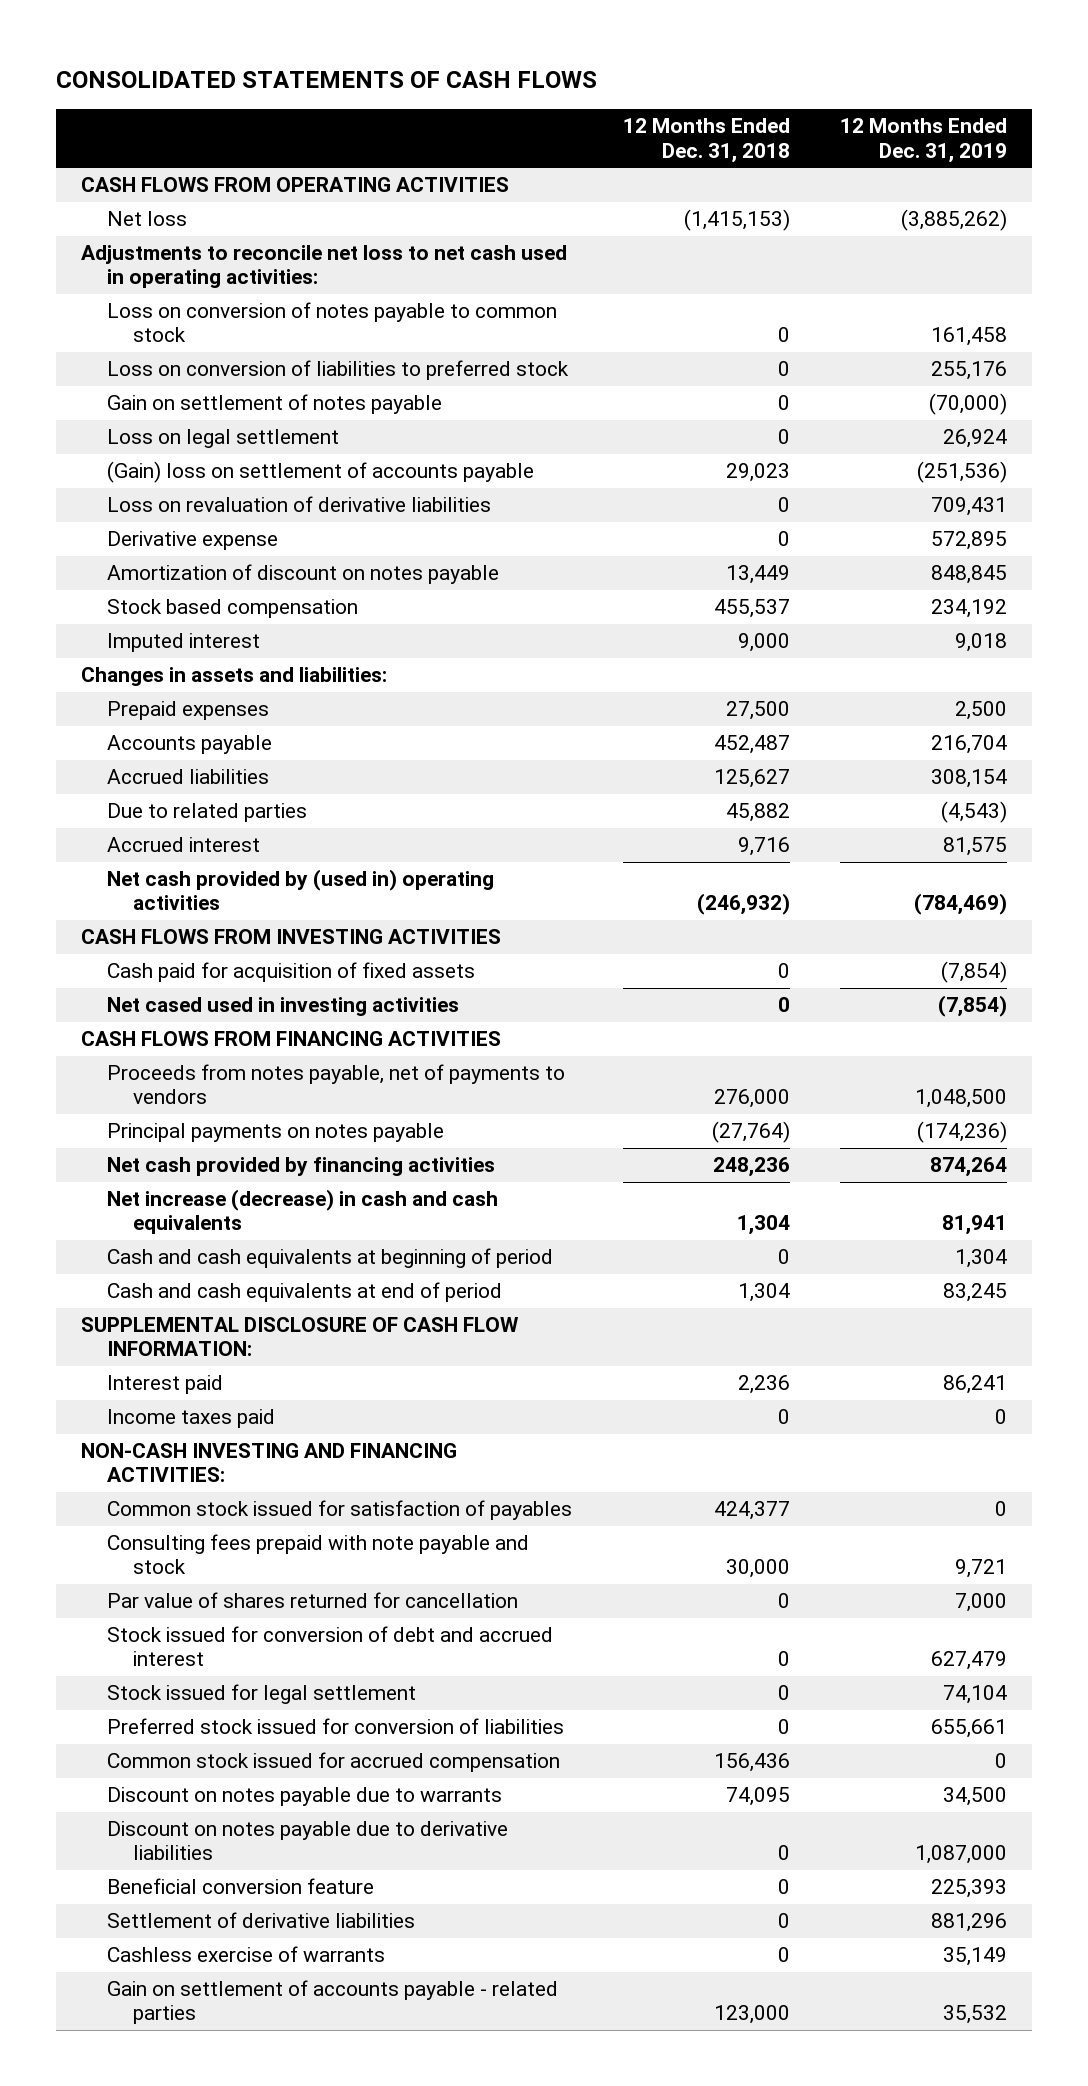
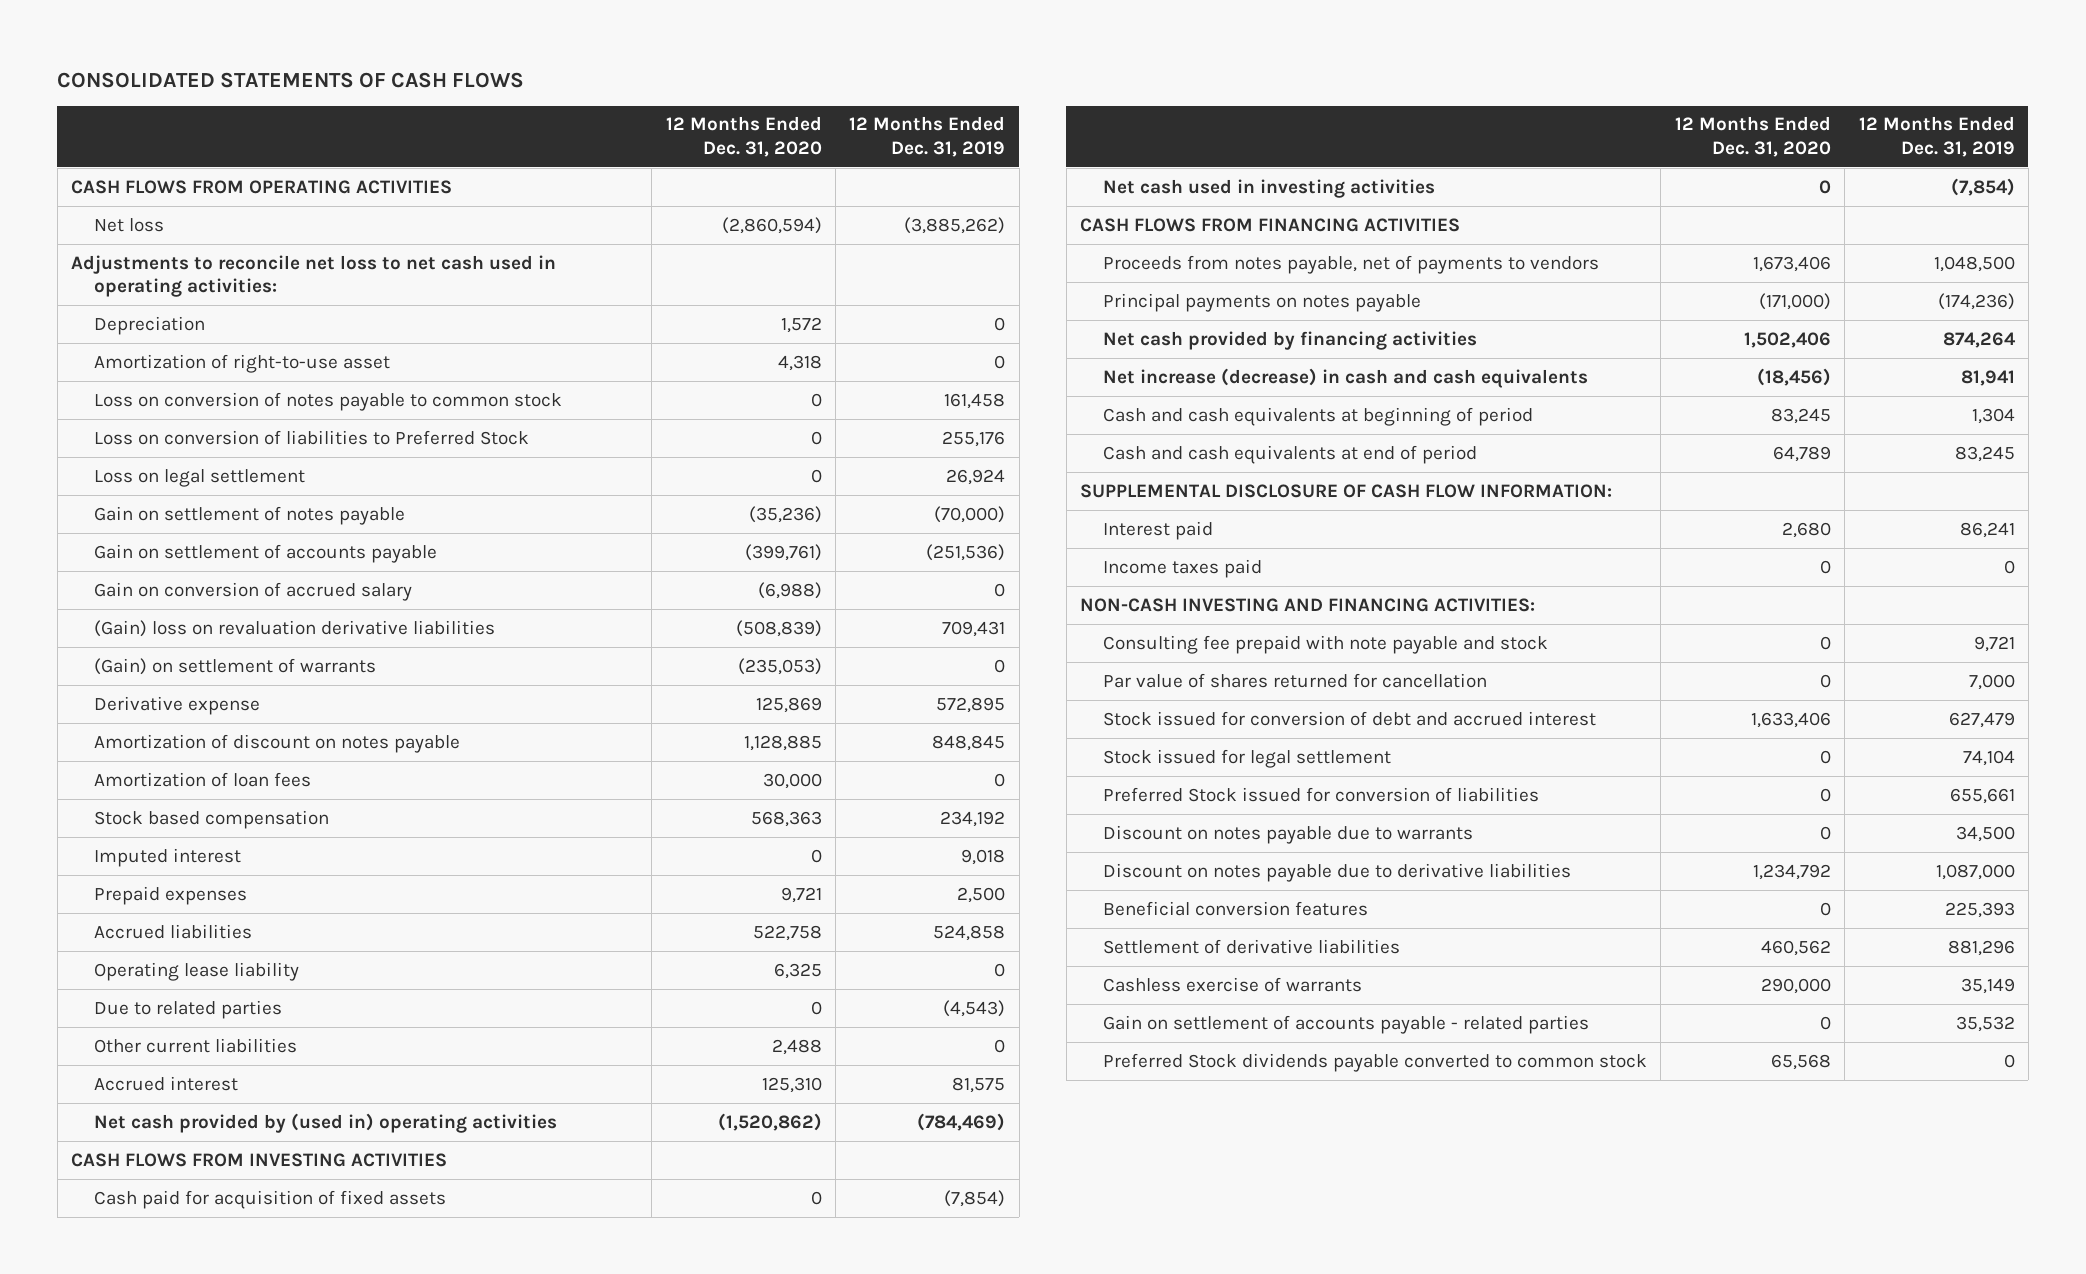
- | 12 Months Ended Dec. 31, 2018 | 12 Months Ended Dec. 31, 2019
+ | 12 Months Ended Dec. 31, 2020 | 12 Months Ended Dec. 31, 2019
+ Depreciation | 1,572 | 0
+ Amortization of right-to-use asset | 4,318 | 0
- Loss on conversion of liabilities to preferred stock | 0 | 255,176
+ Loss on conversion of liabilities to Preferred Stock | 0 | 255,176
- (Gain) loss on settlement of accounts payable | 29,023 | (251,536)
- Loss on revaluation of derivative liabilities | 0 | 709,431
moved down: Gain on settlement of notes payable | (35,236) | (70,000)
+ Gain on settlement of accounts payable | (399,761) | (251,536)
+ Gain on conversion of accrued salary | (6,988) | 0
+ (Gain) loss on revaluation derivative liabilities | (508,839) | 709,431
+ (Gain) on settlement of warrants | (235,053) | 0
+ Amortization of loan fees | 30,000 | 0
- Changes in assets and liabilities:
- Accounts payable | 452,487 | 216,704
- Accrued liabilities | 125,627 | 308,154
+ Accrued liabilities | 522,758 | 524,858
+ Operating lease liability | 6,325 | 0
+ Other current liabilities | 2,488 | 0
- Net cased used in investing activities | 0 | (7,854)
+ Net cash used in investing activities | 0 | (7,854)
- Common stock issued for satisfaction of payables | 424,377 | 0
- Consulting fees prepaid with note payable and stock | 30,000 | 9,721
+ Consulting fee prepaid with note payable and stock | 0 | 9,721
- Preferred stock issued for conversion of liabilities | 0 | 655,661
- Common stock issued for accrued compensation | 156,436 | 0
+ Preferred Stock issued for conversion of liabilities | 0 | 655,661
- Beneficial conversion feature | 0 | 225,393
+ Beneficial conversion features | 0 | 225,393
+ Preferred Stock dividends payable converted to common stock | 65,568 | 0

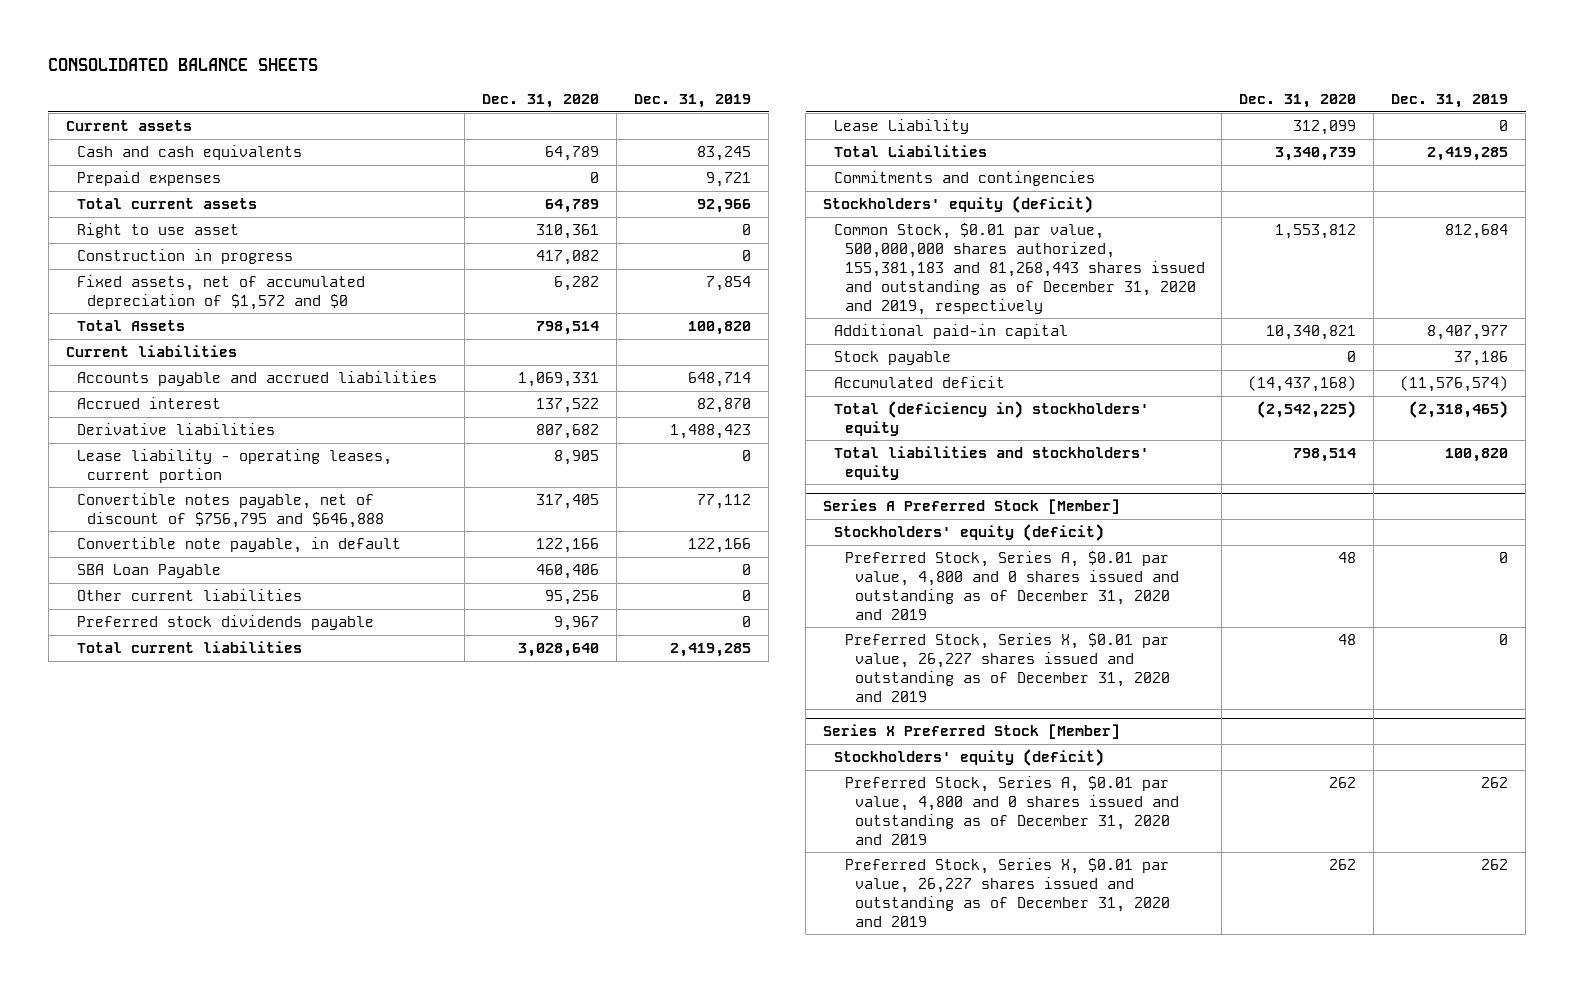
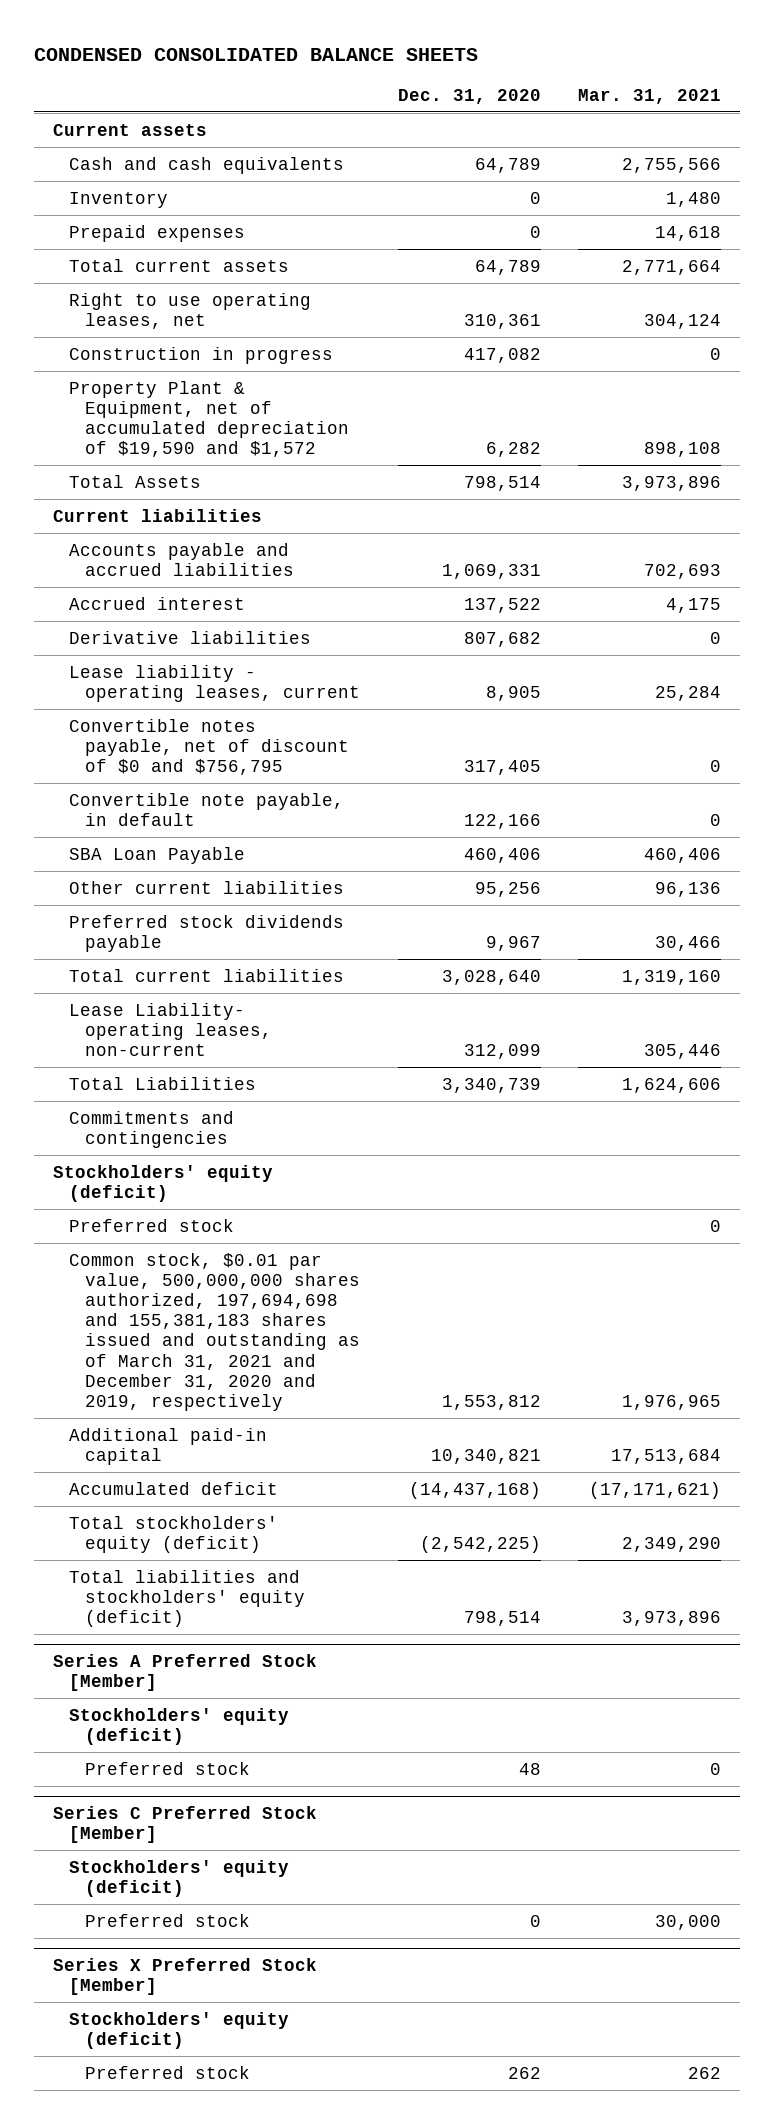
- CONSOLIDATED BALANCE SHEETS
+ CONDENSED CONSOLIDATED BALANCE SHEETS
- | Dec. 31, 2020 | Dec. 31, 2019
+ | Dec. 31, 2020 | Mar. 31, 2021
+ Inventory | 0 | 1,480
- Right to use asset | 310,361 | 0
+ Right to use operating leases, net | 310,361 | 304,124
- Fixed assets, net of accumulated depreciation of $1,572 and $0 | 6,282 | 7,854
+ Property Plant & Equipment, net of accumulated depreciation of $19,590 and $1,572 | 6,282 | 898,108
- Lease liability - operating leases, current portion | 8,905 | 0
- Convertible notes payable, net of discount of $756,795 and $646,888 | 317,405 | 77,112
+ Lease liability - operating leases, current | 8,905 | 25,284
+ Convertible notes payable, net of discount of $0 and $756,795 | 317,405 | 0
- Lease Liability | 312,099 | 0
+ Lease Liability- operating leases, non-current | 312,099 | 305,446
- Common Stock, $0.01 par value, 500,000,000 shares authorized, 155,381,183 and 81,268,443 shares issued and outstanding as of December 31, 2020 and 2019, respectively | 1,553,812 | 812,684
+ Preferred stock | | 0
+ Common stock, $0.01 par value, 500,000,000 shares authorized, 197,694,698 and 155,381,183 shares issued and outstanding as of March 31, 2021 and December 31, 2020 and 2019, respectively | 1,553,812 | 1,976,965
- Stock payable | 0 | 37,186
- Total (deficiency in) stockholders' equity | (2,542,225) | (2,318,465)
- Total liabilities and stockholders' equity | 798,514 | 100,820
+ Total stockholders' equity (deficit) | (2,542,225) | 2,349,290
+ Total liabilities and stockholders' equity (deficit) | 798,514 | 3,973,896
@ Series A Preferred Stock [Member]
- Preferred Stock, Series A, $0.01 par value, 4,800 and 0 shares issued and outstanding as of December 31, 2020 and 2019 | 48 | 0
- Preferred Stock, Series X, $0.01 par value, 26,227 shares issued and outstanding as of December 31, 2020 and 2019 | 48 | 0
+ Preferred stock | 48 | 0
+ Series C Preferred Stock [Member]
+ Stockholders' equity (deficit)
+ Preferred stock | 0 | 30,000
@ Series X Preferred Stock [Member]
- Preferred Stock, Series A, $0.01 par value, 4,800 and 0 shares issued and outstanding as of December 31, 2020 and 2019 | 262 | 262
- Preferred Stock, Series X, $0.01 par value, 26,227 shares issued and outstanding as of December 31, 2020 and 2019 | 262 | 262
+ Preferred stock | 262 | 262

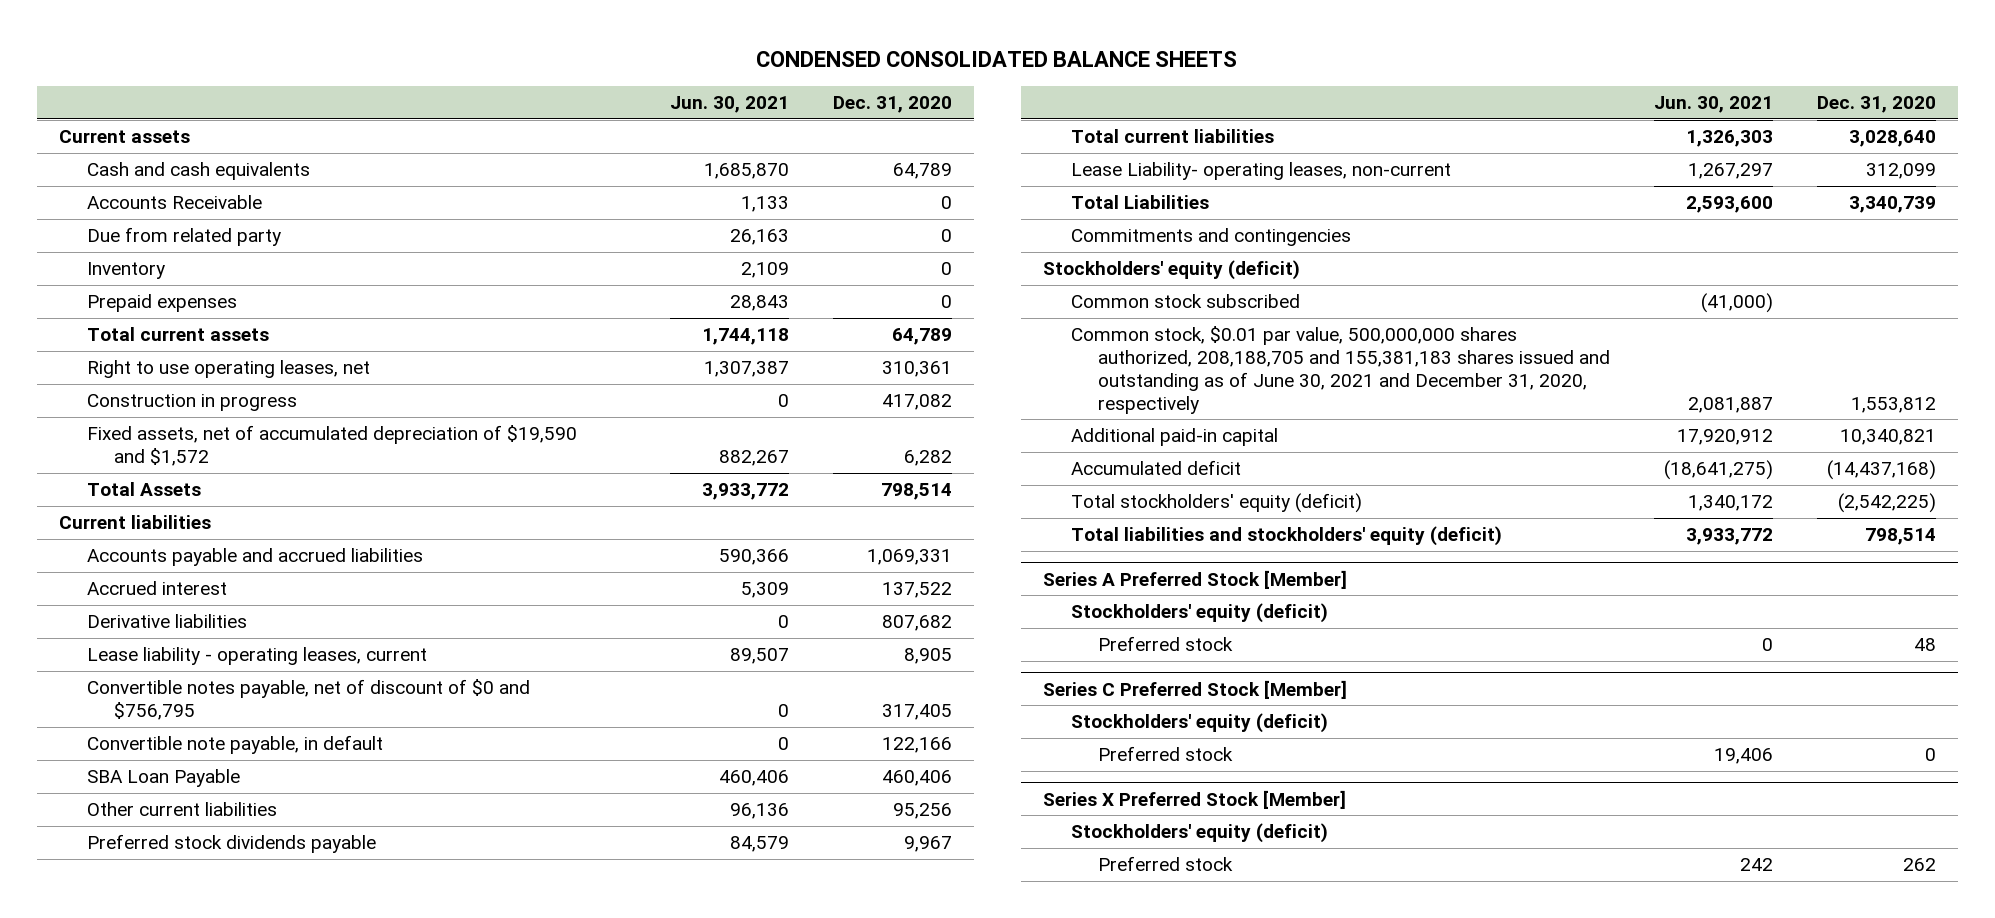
- | Dec. 31, 2020 | Mar. 31, 2021
+ | Jun. 30, 2021 | Dec. 31, 2020
+ Accounts Receivable | 1,133 | 0
+ Due from related party | 26,163 | 0
- Property Plant & Equipment, net of accumulated depreciation of $19,590 and $1,572 | 6,282 | 898,108
+ Fixed assets, net of accumulated depreciation of $19,590 and $1,572 | 882,267 | 6,282
- Preferred stock | | 0
- Common stock, $0.01 par value, 500,000,000 shares authorized, 197,694,698 and 155,381,183 shares issued and outstanding as of March 31, 2021 and December 31, 2020 and 2019, respectively | 1,553,812 | 1,976,965
+ Common stock subscribed | (41,000) |
+ Common stock, $0.01 par value, 500,000,000 shares authorized, 208,188,705 and 155,381,183 shares issued and outstanding as of June 30, 2021 and December 31, 2020, respectively | 2,081,887 | 1,553,812

